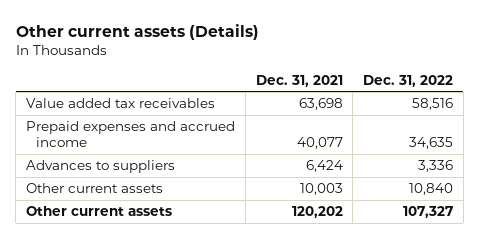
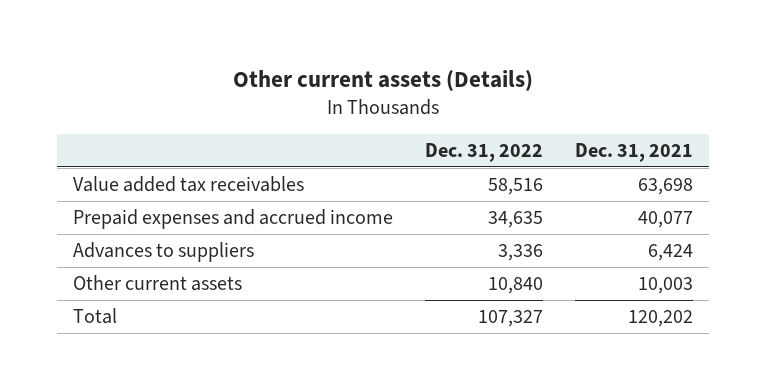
- | Dec. 31, 2021 | Dec. 31, 2022
+ | Dec. 31, 2022 | Dec. 31, 2021
- Other current assets | 120,202 | 107,327
+ Total | 107,327 | 120,202

